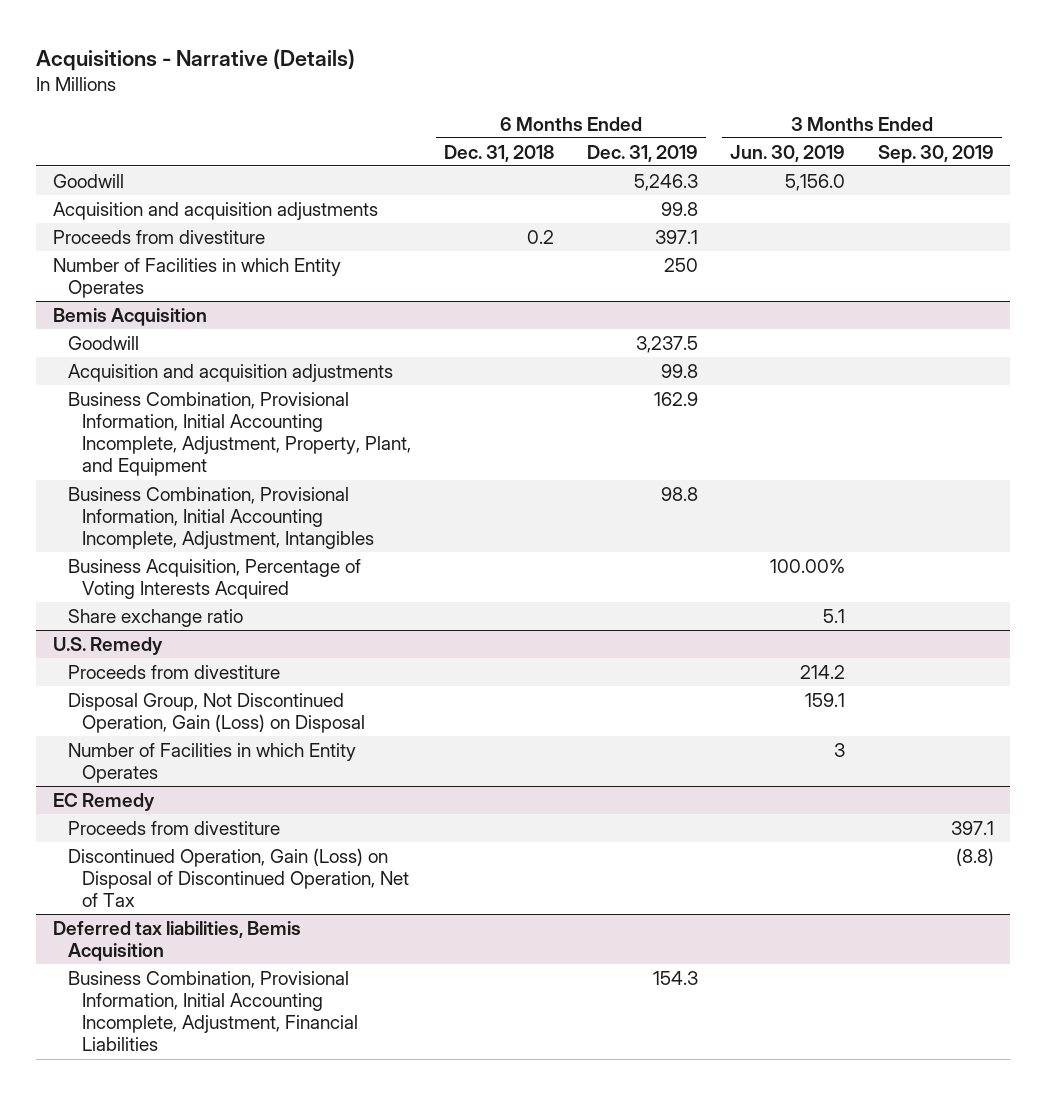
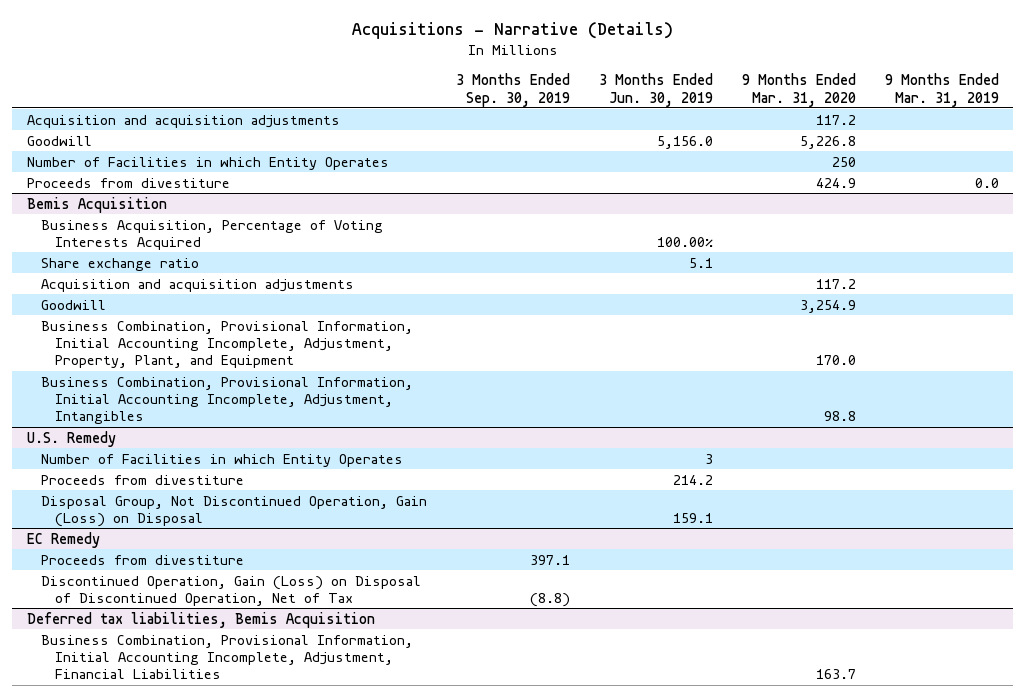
- | 6 Months Ended Dec. 31, 2018 | 6 Months Ended Dec. 31, 2019 | 3 Months Ended Jun. 30, 2019 | 3 Months Ended Sep. 30, 2019
+ | 3 Months Ended Sep. 30, 2019 | 3 Months Ended Jun. 30, 2019 | 9 Months Ended Mar. 31, 2020 | 9 Months Ended Mar. 31, 2019
moved down: Goodwill | | 5,156.0 | 5,226.8 |
moved down: Proceeds from divestiture | | | 424.9 | 0.0
@ Bemis Acquisition
moved up: Business Acquisition, Percentage of Voting Interests Acquired | | 100.00% | |
moved up: Share exchange ratio | | 5.1 | |
moved down: Goodwill | | | 3,254.9 |
@ U.S. Remedy
moved up: Number of Facilities in which Entity Operates | | 3 | |

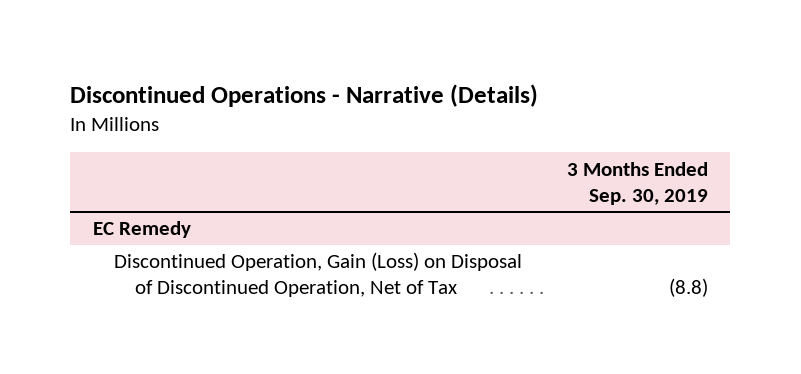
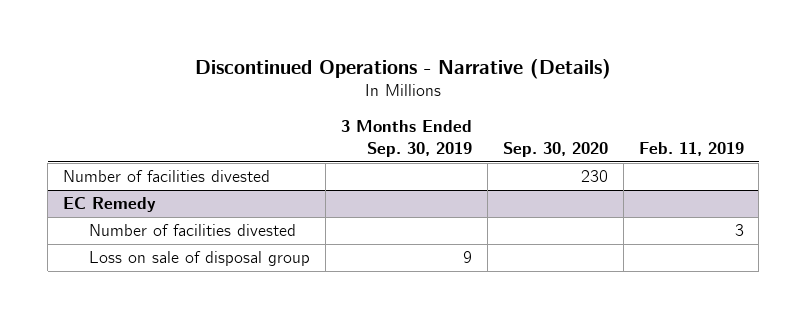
- | 3 Months Ended Sep. 30, 2019
+ | 3 Months Ended Sep. 30, 2019 | Sep. 30, 2020 | Feb. 11, 2019
+ Number of facilities divested | | 230 |
@ EC Remedy
- Discontinued Operation, Gain (Loss) on Disposal of Discontinued Operation, Net of Tax | (8.8)
+ Number of facilities divested | | | 3
+ Loss on sale of disposal group | 9 | |

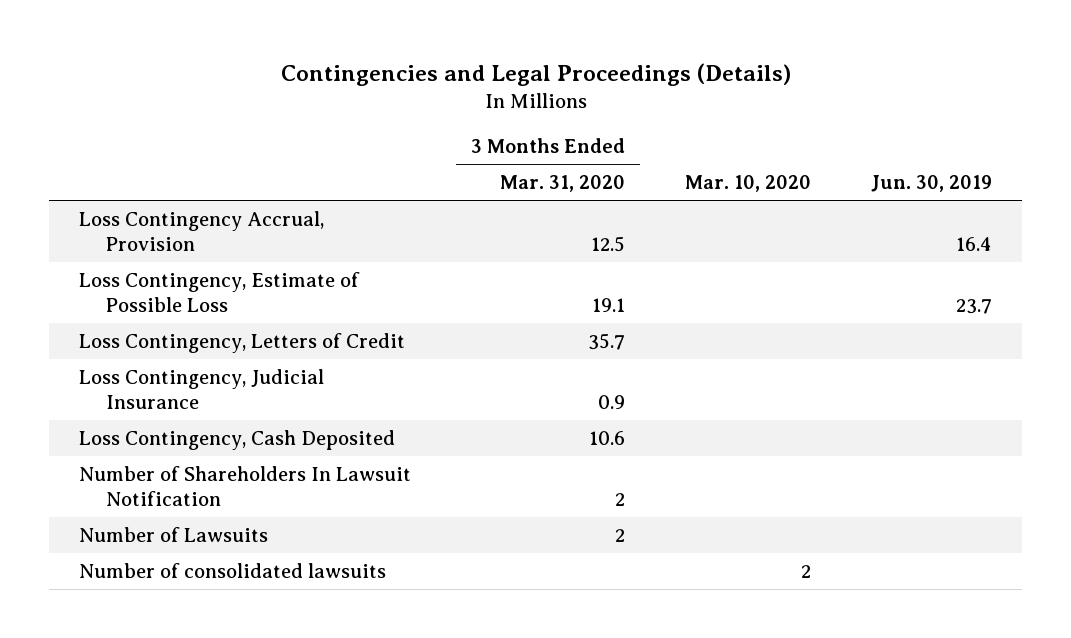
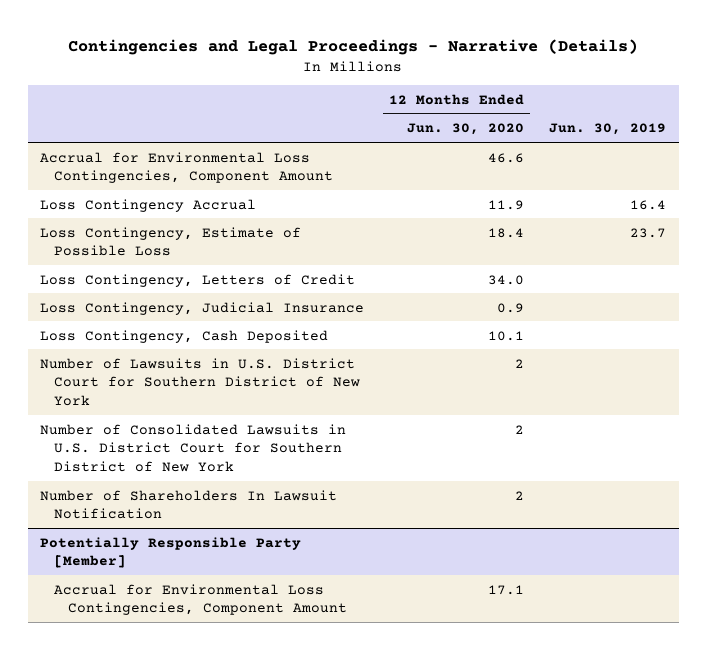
- Contingencies and Legal Proceedings (Details)
+ Contingencies and Legal Proceedings - Narrative (Details)
- | 3 Months Ended Mar. 31, 2020 | Mar. 10, 2020 | Jun. 30, 2019
+ | 12 Months Ended Jun. 30, 2020 | Jun. 30, 2019
- Loss Contingency Accrual, Provision | 12.5 | | 16.4
+ Accrual for Environmental Loss Contingencies, Component Amount | 46.6 |
+ Loss Contingency Accrual | 11.9 | 16.4
+ Number of Lawsuits in U.S. District Court for Southern District of New York | 2 |
+ Number of Consolidated Lawsuits in U.S. District Court for Southern District of New York | 2 |
- Number of Lawsuits | 2 | |
- Number of consolidated lawsuits | | 2 |
+ Potentially Responsible Party [Member]
+ Accrual for Environmental Loss Contingencies, Component Amount | 17.1 |

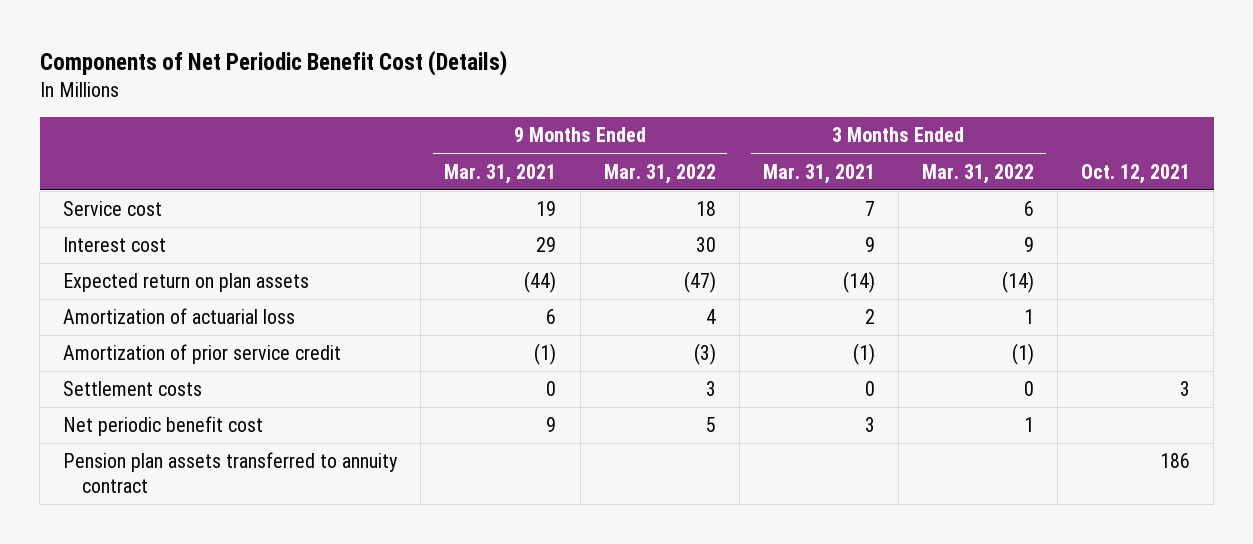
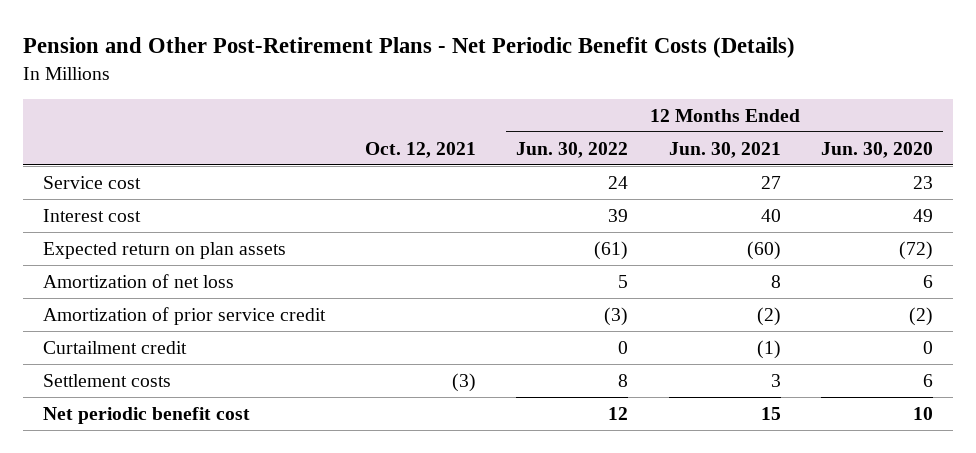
- Components of Net Periodic Benefit Cost (Details)
+ Pension and Other Post-Retirement Plans - Net Periodic Benefit Costs (Details)
- | 9 Months Ended Mar. 31, 2021 | 9 Months Ended Mar. 31, 2022 | 3 Months Ended Mar. 31, 2021 | 3 Months Ended Mar. 31, 2022 | Oct. 12, 2021
+ | Oct. 12, 2021 | 12 Months Ended Jun. 30, 2022 | 12 Months Ended Jun. 30, 2021 | 12 Months Ended Jun. 30, 2020
- Amortization of actuarial loss | 6 | 4 | 2 | 1 |
+ Amortization of net loss | | 5 | 8 | 6
- Settlement costs | 0 | 3 | 0 | 0 | 3
+ Curtailment credit | | 0 | (1) | 0
+ Settlement costs | (3) | 8 | 3 | 6
- Pension plan assets transferred to annuity contract | | | | | 186

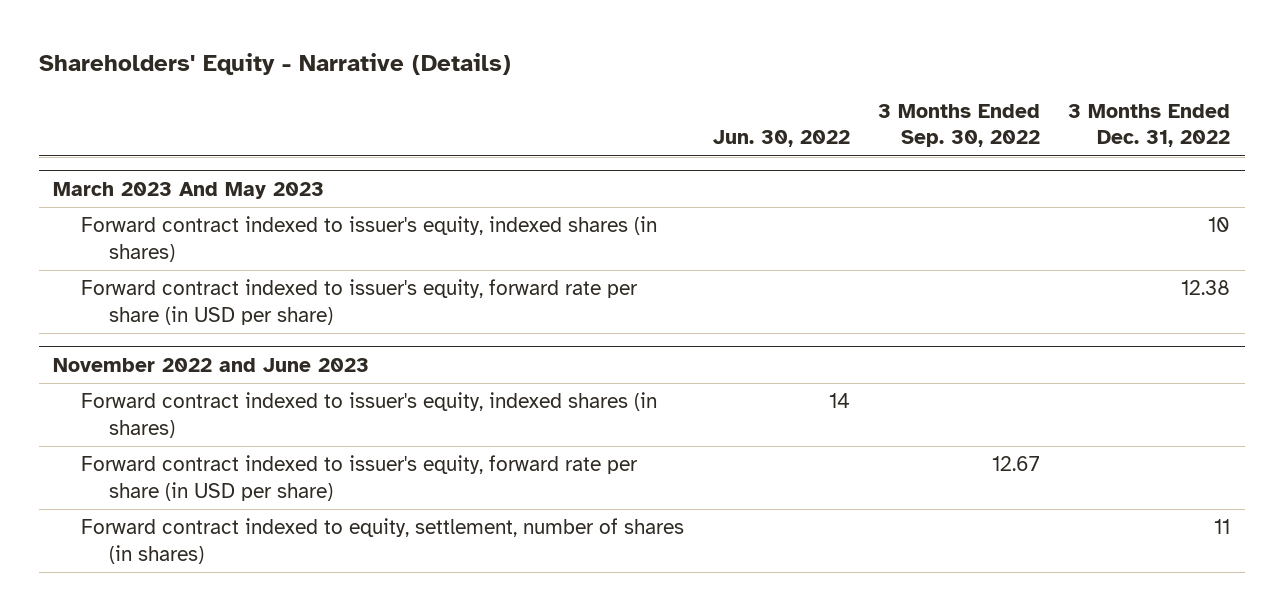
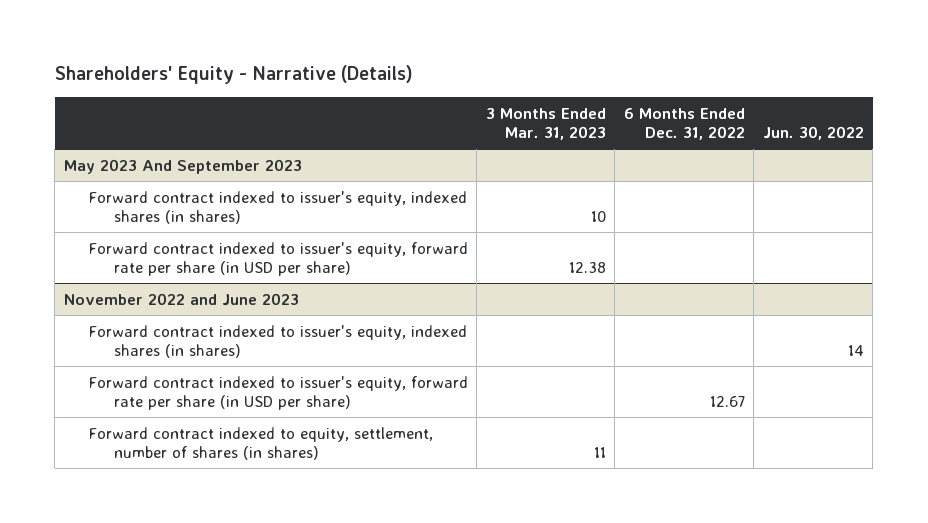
- | Jun. 30, 2022 | 3 Months Ended Sep. 30, 2022 | 3 Months Ended Dec. 31, 2022
+ | 3 Months Ended Mar. 31, 2023 | 6 Months Ended Dec. 31, 2022 | Jun. 30, 2022
- March 2023 And May 2023
+ May 2023 And September 2023

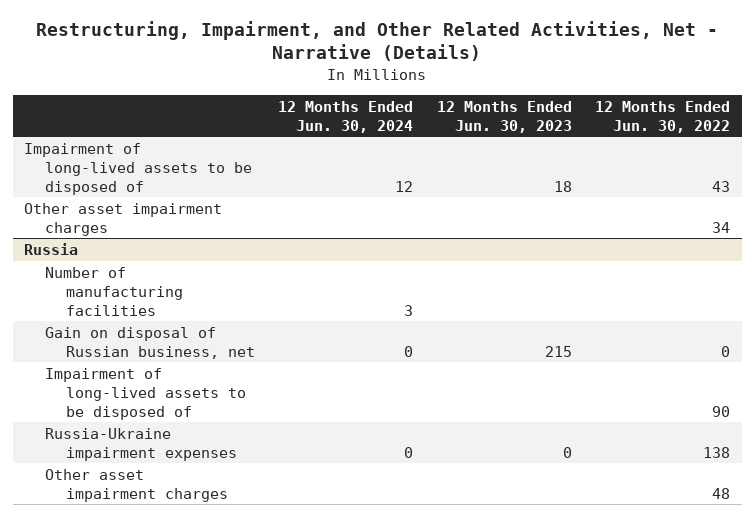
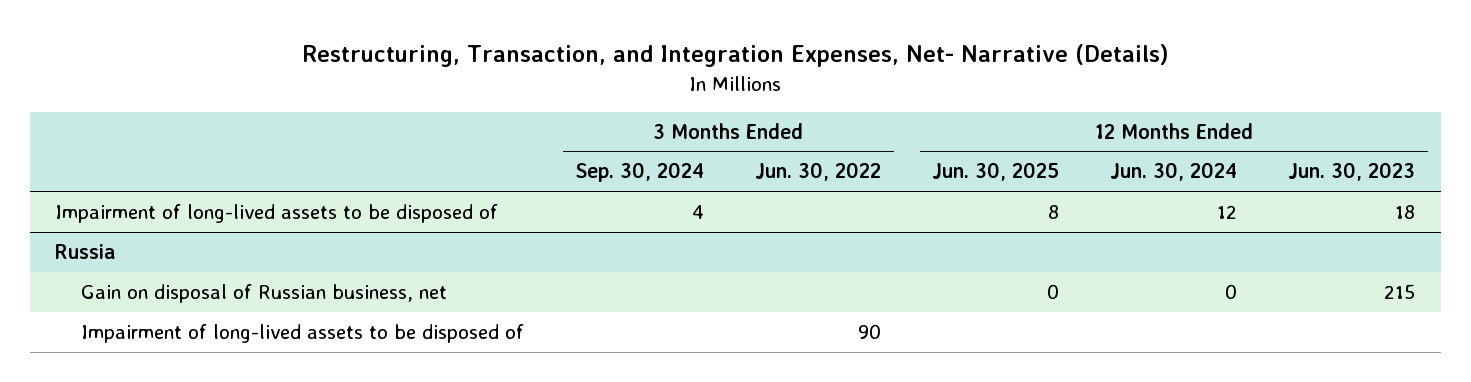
- Restructuring, Impairment, and Other Related Activities, Net - Narrative (Details)
+ Restructuring, Transaction, and Integration Expenses, Net- Narrative (Details)
- | 12 Months Ended Jun. 30, 2024 | 12 Months Ended Jun. 30, 2023 | 12 Months Ended Jun. 30, 2022
+ | 3 Months Ended Sep. 30, 2024 | 3 Months Ended Jun. 30, 2022 | 12 Months Ended Jun. 30, 2025 | 12 Months Ended Jun. 30, 2024 | 12 Months Ended Jun. 30, 2023
- Other asset impairment charges | | | 34
@ Russia
- Number of manufacturing facilities | 3 | |
- Russia-Ukraine impairment expenses | 0 | 0 | 138
- Other asset impairment charges | | | 48

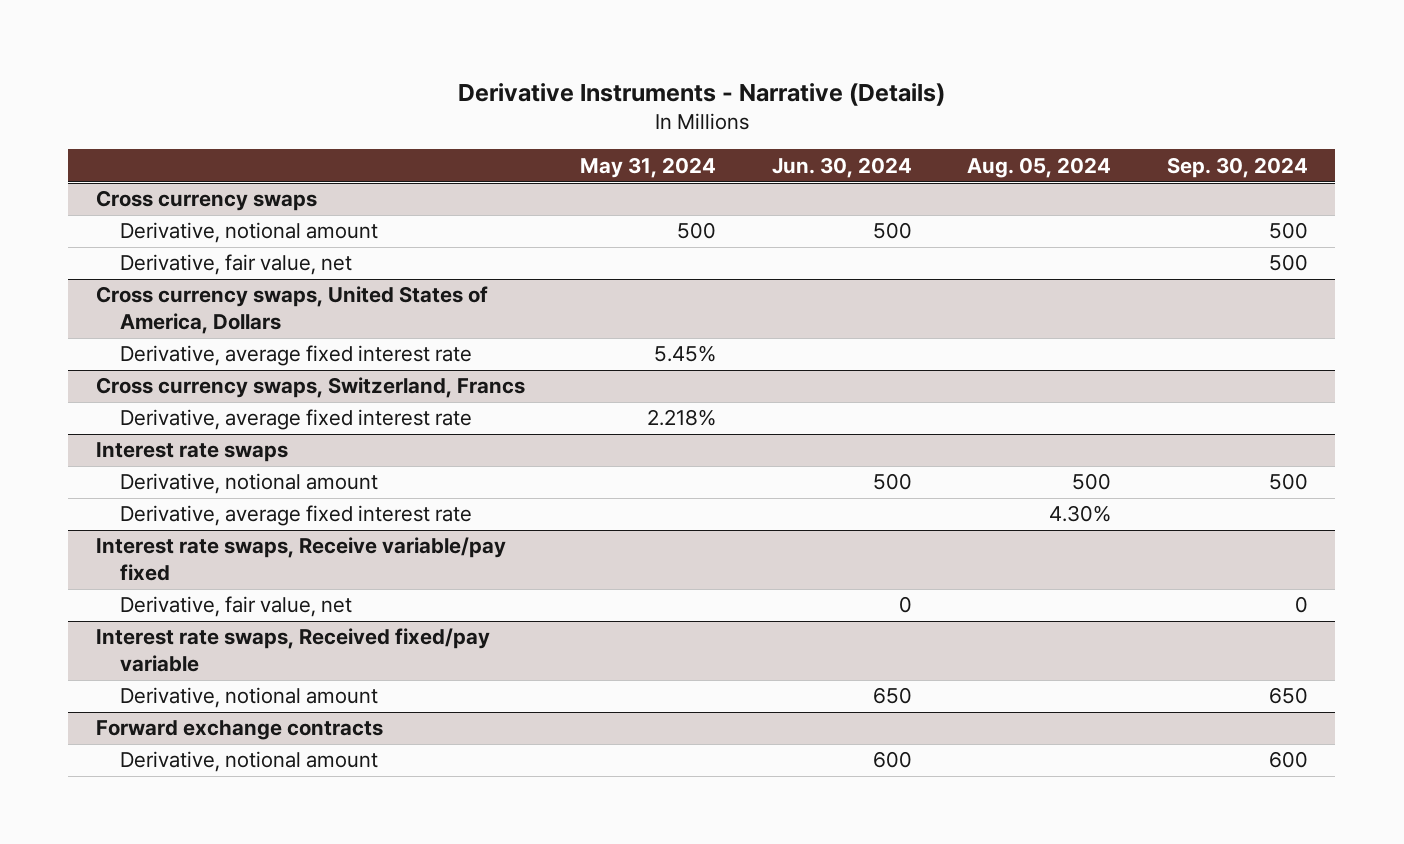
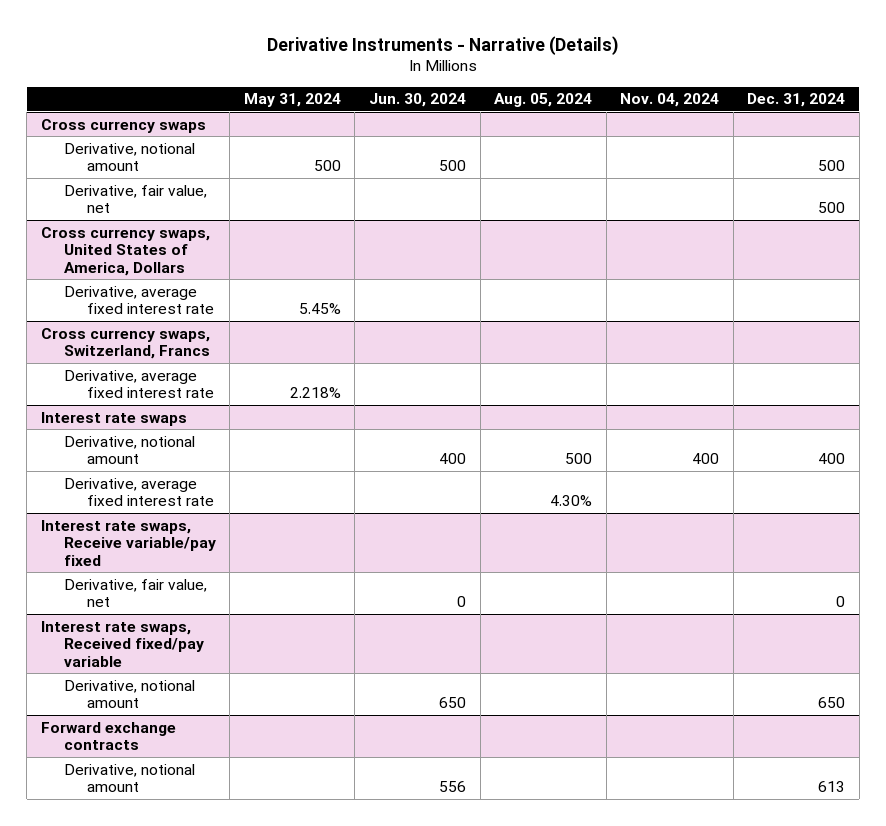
- | May 31, 2024 | Jun. 30, 2024 | Aug. 05, 2024 | Sep. 30, 2024
+ | May 31, 2024 | Jun. 30, 2024 | Aug. 05, 2024 | Nov. 04, 2024 | Dec. 31, 2024
@ Interest rate swaps
- Derivative, notional amount | | 500 | 500 | 500
+ Derivative, notional amount | | 400 | 500 | 400 | 400
@ Forward exchange contracts
- Derivative, notional amount | | 600 | | 600
+ Derivative, notional amount | | 556 | | | 613

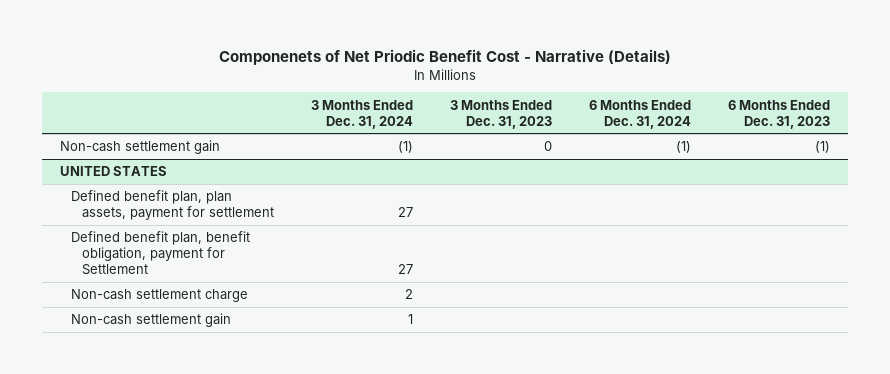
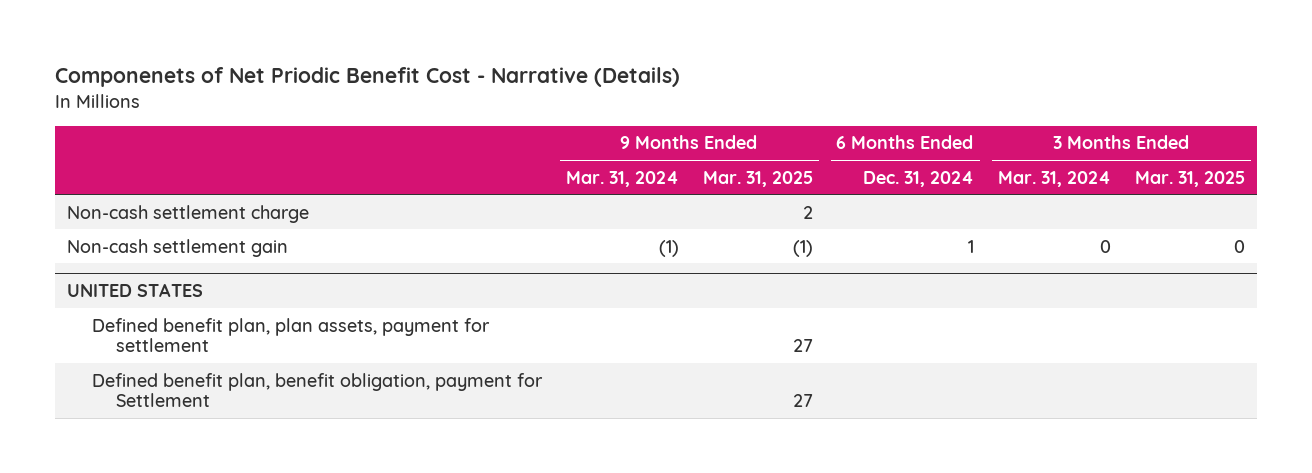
- | 3 Months Ended Dec. 31, 2024 | 3 Months Ended Dec. 31, 2023 | 6 Months Ended Dec. 31, 2024 | 6 Months Ended Dec. 31, 2023
+ | 9 Months Ended Mar. 31, 2024 | 9 Months Ended Mar. 31, 2025 | 6 Months Ended Dec. 31, 2024 | 3 Months Ended Mar. 31, 2024 | 3 Months Ended Mar. 31, 2025
- Non-cash settlement gain | (1) | 0 | (1) | (1)
+ Non-cash settlement charge | | 2 | | |
+ Non-cash settlement gain | (1) | (1) | 1 | 0 | 0
@ UNITED STATES
- Non-cash settlement charge | 2 | | |
- Non-cash settlement gain | 1 | | |

